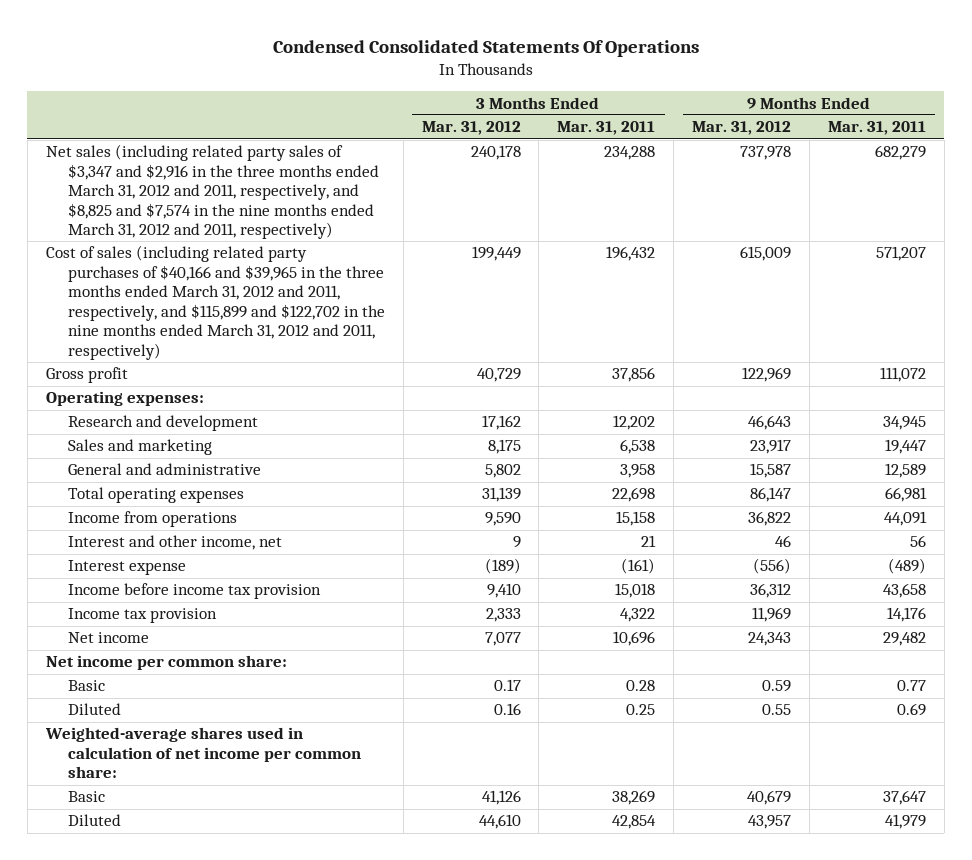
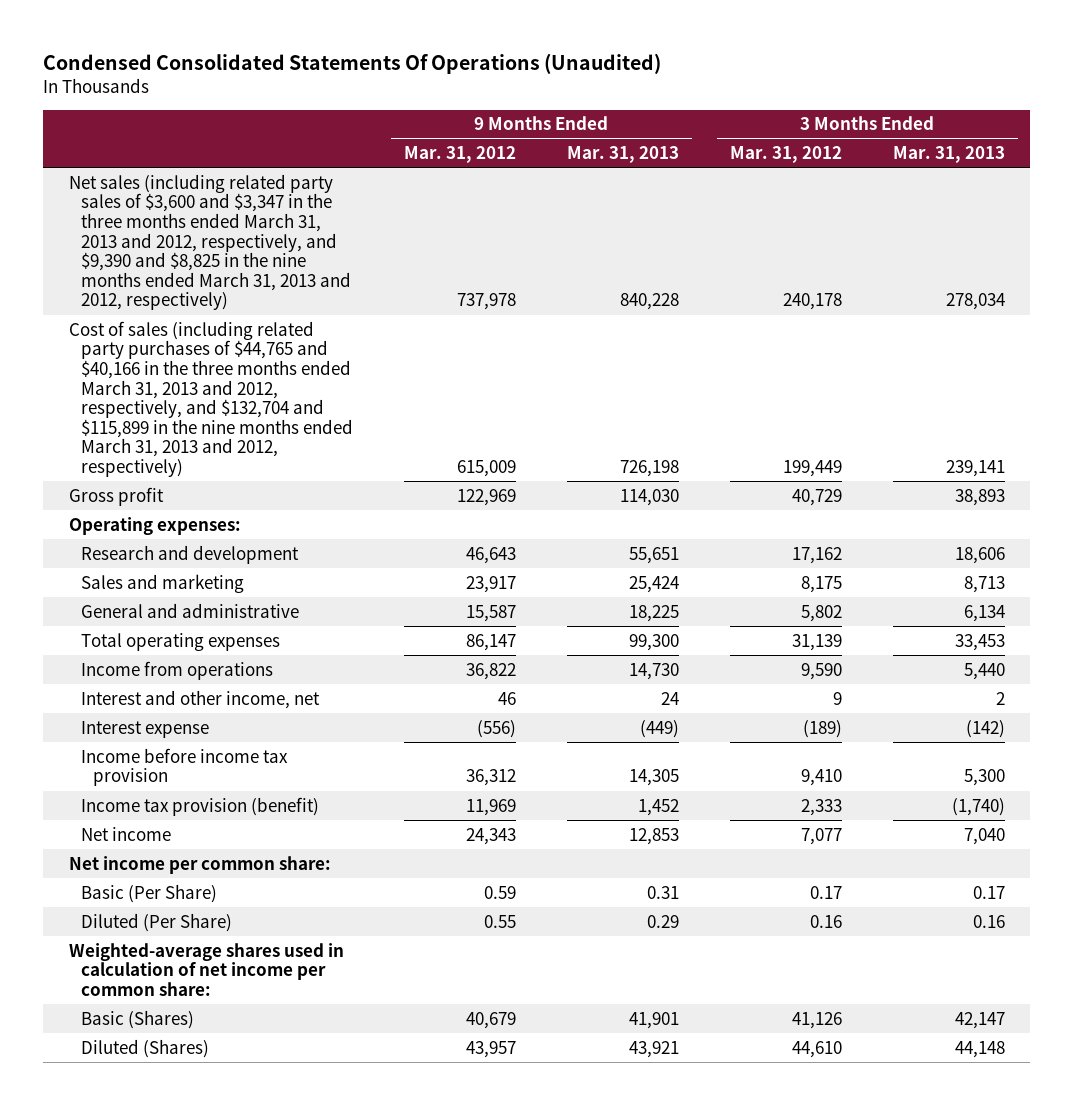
- Condensed Consolidated Statements Of Operations
+ Condensed Consolidated Statements Of Operations (Unaudited)
- | 3 Months Ended Mar. 31, 2012 | 3 Months Ended Mar. 31, 2011 | 9 Months Ended Mar. 31, 2012 | 9 Months Ended Mar. 31, 2011
+ | 9 Months Ended Mar. 31, 2012 | 9 Months Ended Mar. 31, 2013 | 3 Months Ended Mar. 31, 2012 | 3 Months Ended Mar. 31, 2013
- Net sales (including related party sales of $3,347 and $2,916 in the three months ended March 31, 2012 and 2011, respectively, and $8,825 and $7,574 in the nine months ended March 31, 2012 and 2011, respectively) | 240,178 | 234,288 | 737,978 | 682,279
- Cost of sales (including related party purchases of $40,166 and $39,965 in the three months ended March 31, 2012 and 2011, respectively, and $115,899 and $122,702 in the nine months ended March 31, 2012 and 2011, respectively) | 199,449 | 196,432 | 615,009 | 571,207
+ Net sales (including related party sales of $3,600 and $3,347 in the three months ended March 31, 2013 and 2012, respectively, and $9,390 and $8,825 in the nine months ended March 31, 2013 and 2012, respectively) | 737,978 | 840,228 | 240,178 | 278,034
+ Cost of sales (including related party purchases of $44,765 and $40,166 in the three months ended March 31, 2013 and 2012, respectively, and $132,704 and $115,899 in the nine months ended March 31, 2013 and 2012, respectively) | 615,009 | 726,198 | 199,449 | 239,141
- Income tax provision | 2,333 | 4,322 | 11,969 | 14,176
+ Income tax provision (benefit) | 11,969 | 1,452 | 2,333 | (1,740)
- Basic | 0.17 | 0.28 | 0.59 | 0.77
- Diluted | 0.16 | 0.25 | 0.55 | 0.69
+ Basic (Per Share) | 0.59 | 0.31 | 0.17 | 0.17
+ Diluted (Per Share) | 0.55 | 0.29 | 0.16 | 0.16
- Basic | 41,126 | 38,269 | 40,679 | 37,647
- Diluted | 44,610 | 42,854 | 43,957 | 41,979
+ Basic (Shares) | 40,679 | 41,901 | 41,126 | 42,147
+ Diluted (Shares) | 43,957 | 43,921 | 44,610 | 44,148

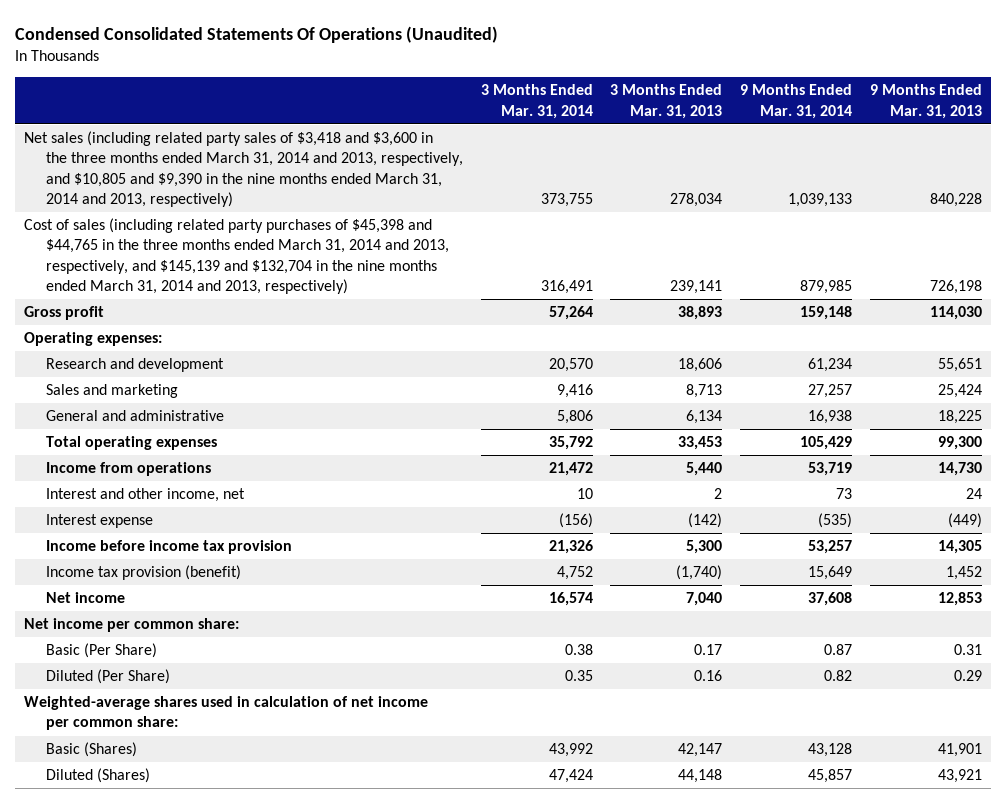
- | 9 Months Ended Mar. 31, 2012 | 9 Months Ended Mar. 31, 2013 | 3 Months Ended Mar. 31, 2012 | 3 Months Ended Mar. 31, 2013
+ | 3 Months Ended Mar. 31, 2014 | 3 Months Ended Mar. 31, 2013 | 9 Months Ended Mar. 31, 2014 | 9 Months Ended Mar. 31, 2013
- Net sales (including related party sales of $3,600 and $3,347 in the three months ended March 31, 2013 and 2012, respectively, and $9,390 and $8,825 in the nine months ended March 31, 2013 and 2012, respectively) | 737,978 | 840,228 | 240,178 | 278,034
- Cost of sales (including related party purchases of $44,765 and $40,166 in the three months ended March 31, 2013 and 2012, respectively, and $132,704 and $115,899 in the nine months ended March 31, 2013 and 2012, respectively) | 615,009 | 726,198 | 199,449 | 239,141
+ Net sales (including related party sales of $3,418 and $3,600 in the three months ended March 31, 2014 and 2013, respectively, and $10,805 and $9,390 in the nine months ended March 31, 2014 and 2013, respectively) | 373,755 | 278,034 | 1,039,133 | 840,228
+ Cost of sales (including related party purchases of $45,398 and $44,765 in the three months ended March 31, 2014 and 2013, respectively, and $145,139 and $132,704 in the nine months ended March 31, 2014 and 2013, respectively) | 316,491 | 239,141 | 879,985 | 726,198

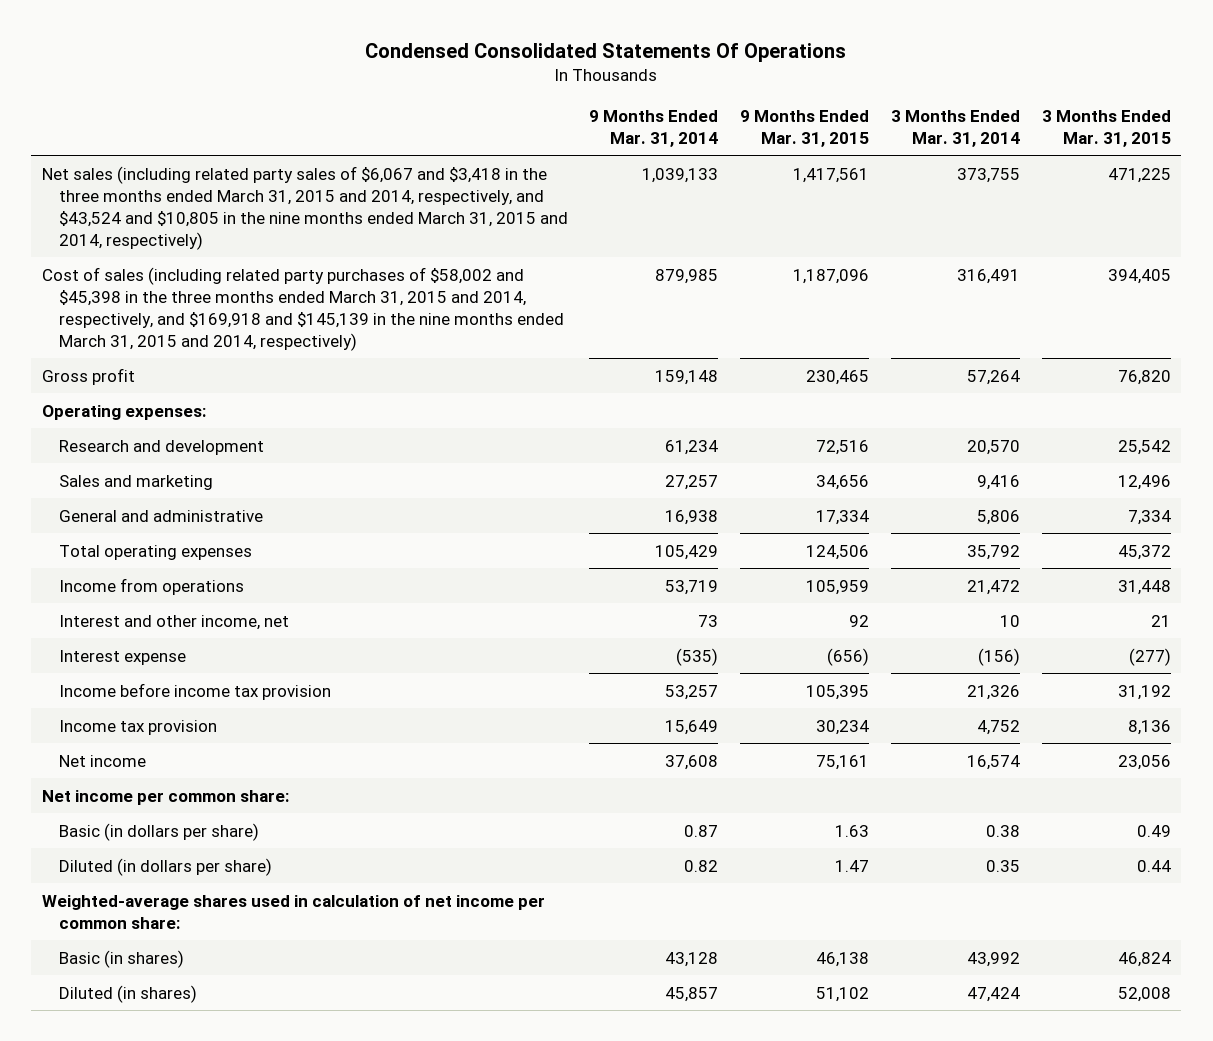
- Condensed Consolidated Statements Of Operations (Unaudited)
+ Condensed Consolidated Statements Of Operations
- | 3 Months Ended Mar. 31, 2014 | 3 Months Ended Mar. 31, 2013 | 9 Months Ended Mar. 31, 2014 | 9 Months Ended Mar. 31, 2013
+ | 9 Months Ended Mar. 31, 2014 | 9 Months Ended Mar. 31, 2015 | 3 Months Ended Mar. 31, 2014 | 3 Months Ended Mar. 31, 2015
- Net sales (including related party sales of $3,418 and $3,600 in the three months ended March 31, 2014 and 2013, respectively, and $10,805 and $9,390 in the nine months ended March 31, 2014 and 2013, respectively) | 373,755 | 278,034 | 1,039,133 | 840,228
- Cost of sales (including related party purchases of $45,398 and $44,765 in the three months ended March 31, 2014 and 2013, respectively, and $145,139 and $132,704 in the nine months ended March 31, 2014 and 2013, respectively) | 316,491 | 239,141 | 879,985 | 726,198
+ Net sales (including related party sales of $6,067 and $3,418 in the three months ended March 31, 2015 and 2014, respectively, and $43,524 and $10,805 in the nine months ended March 31, 2015 and 2014, respectively) | 1,039,133 | 1,417,561 | 373,755 | 471,225
+ Cost of sales (including related party purchases of $58,002 and $45,398 in the three months ended March 31, 2015 and 2014, respectively, and $169,918 and $145,139 in the nine months ended March 31, 2015 and 2014, respectively) | 879,985 | 1,187,096 | 316,491 | 394,405
- Income tax provision (benefit) | 4,752 | (1,740) | 15,649 | 1,452
+ Income tax provision | 15,649 | 30,234 | 4,752 | 8,136
- Basic (Per Share) | 0.38 | 0.17 | 0.87 | 0.31
- Diluted (Per Share) | 0.35 | 0.16 | 0.82 | 0.29
+ Basic (in dollars per share) | 0.87 | 1.63 | 0.38 | 0.49
+ Diluted (in dollars per share) | 0.82 | 1.47 | 0.35 | 0.44
- Basic (Shares) | 43,992 | 42,147 | 43,128 | 41,901
- Diluted (Shares) | 47,424 | 44,148 | 45,857 | 43,921
+ Basic (in shares) | 43,128 | 46,138 | 43,992 | 46,824
+ Diluted (in shares) | 45,857 | 51,102 | 47,424 | 52,008

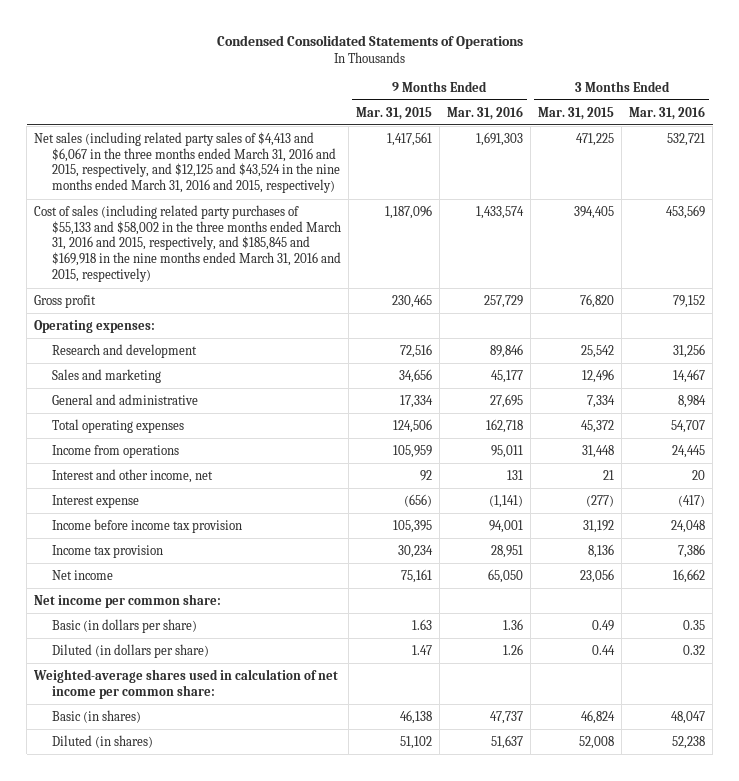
- Condensed Consolidated Statements Of Operations
+ Condensed Consolidated Statements of Operations
- | 9 Months Ended Mar. 31, 2014 | 9 Months Ended Mar. 31, 2015 | 3 Months Ended Mar. 31, 2014 | 3 Months Ended Mar. 31, 2015
+ | 9 Months Ended Mar. 31, 2015 | 9 Months Ended Mar. 31, 2016 | 3 Months Ended Mar. 31, 2015 | 3 Months Ended Mar. 31, 2016
- Net sales (including related party sales of $6,067 and $3,418 in the three months ended March 31, 2015 and 2014, respectively, and $43,524 and $10,805 in the nine months ended March 31, 2015 and 2014, respectively) | 1,039,133 | 1,417,561 | 373,755 | 471,225
- Cost of sales (including related party purchases of $58,002 and $45,398 in the three months ended March 31, 2015 and 2014, respectively, and $169,918 and $145,139 in the nine months ended March 31, 2015 and 2014, respectively) | 879,985 | 1,187,096 | 316,491 | 394,405
+ Net sales (including related party sales of $4,413 and $6,067 in the three months ended March 31, 2016 and 2015, respectively, and $12,125 and $43,524 in the nine months ended March 31, 2016 and 2015, respectively) | 1,417,561 | 1,691,303 | 471,225 | 532,721
+ Cost of sales (including related party purchases of $55,133 and $58,002 in the three months ended March 31, 2016 and 2015, respectively, and $185,845 and $169,918 in the nine months ended March 31, 2016 and 2015, respectively) | 1,187,096 | 1,433,574 | 394,405 | 453,569

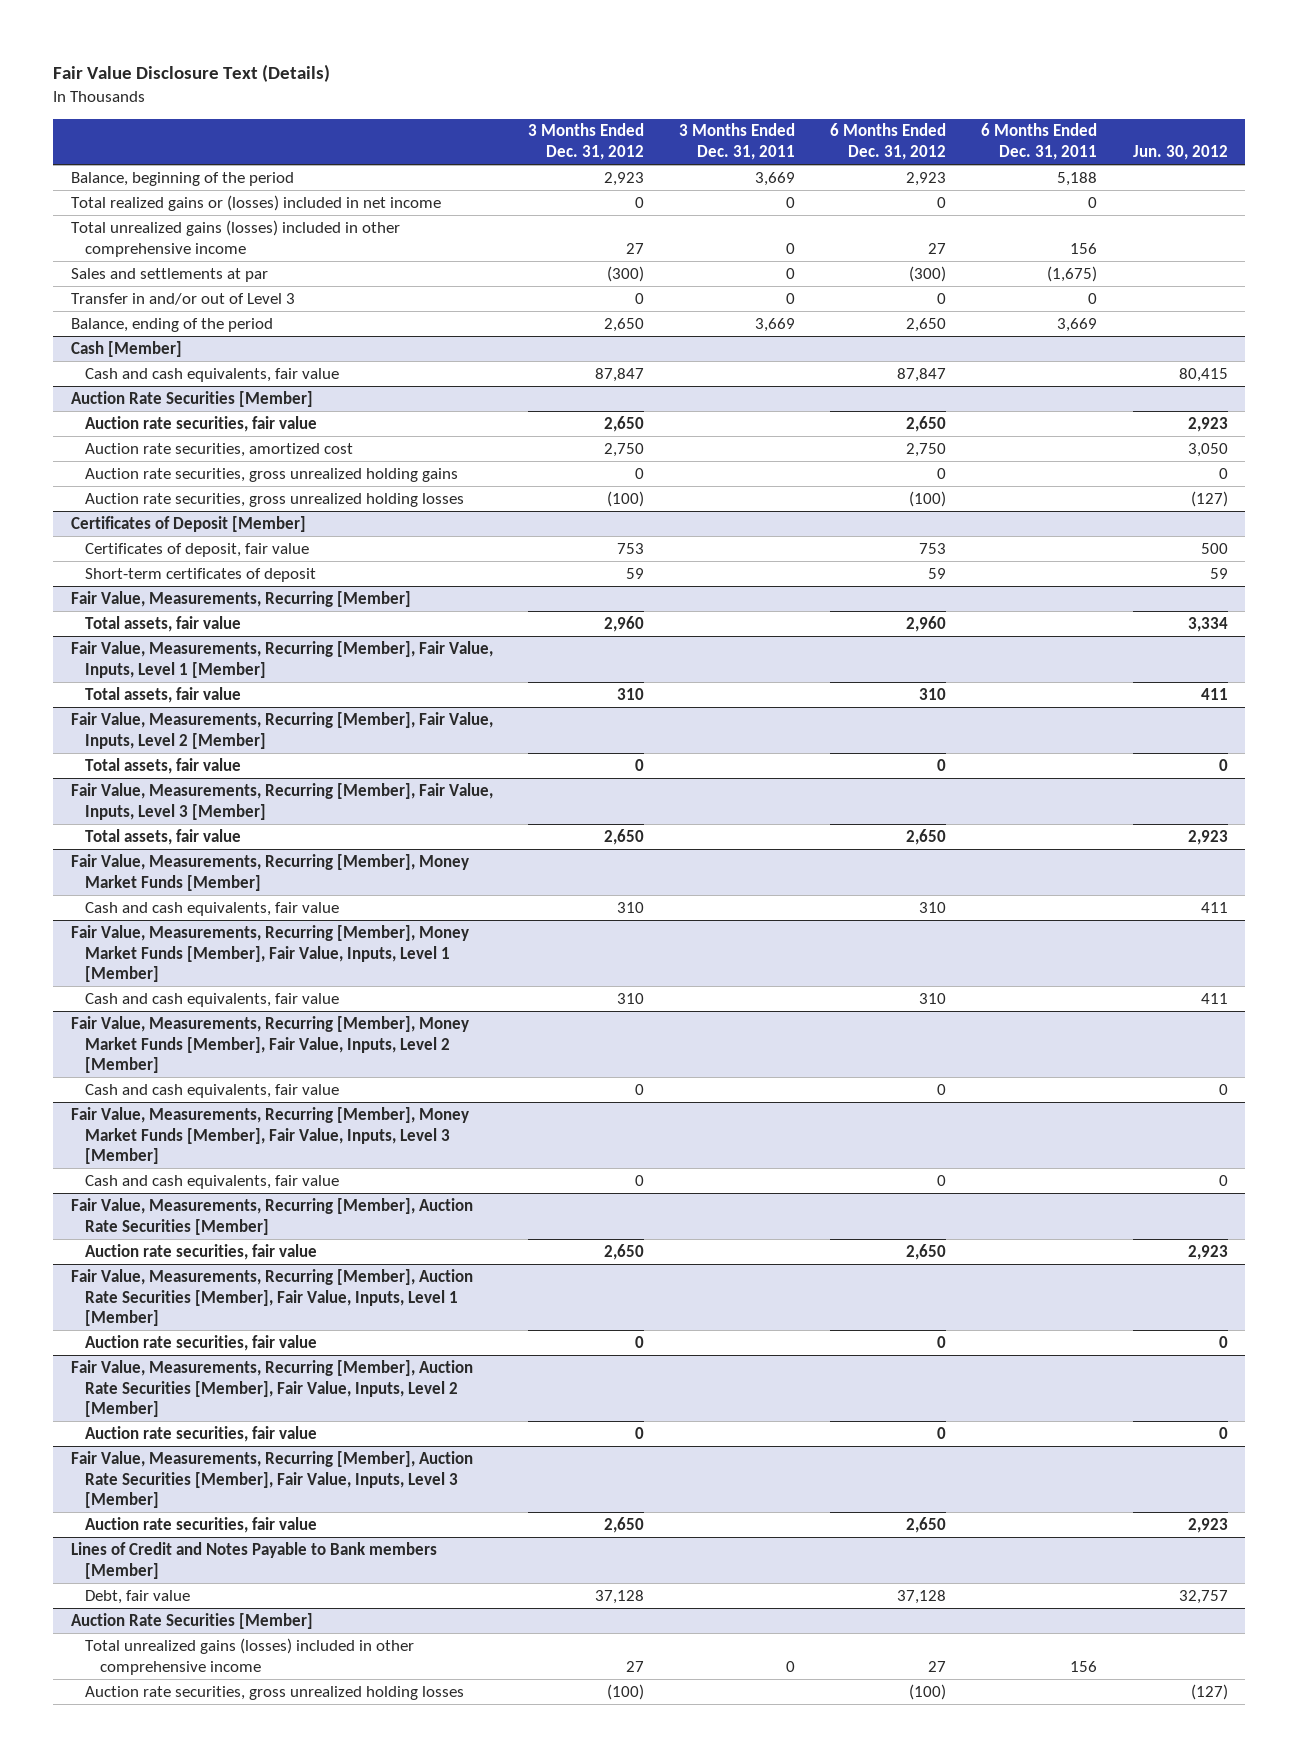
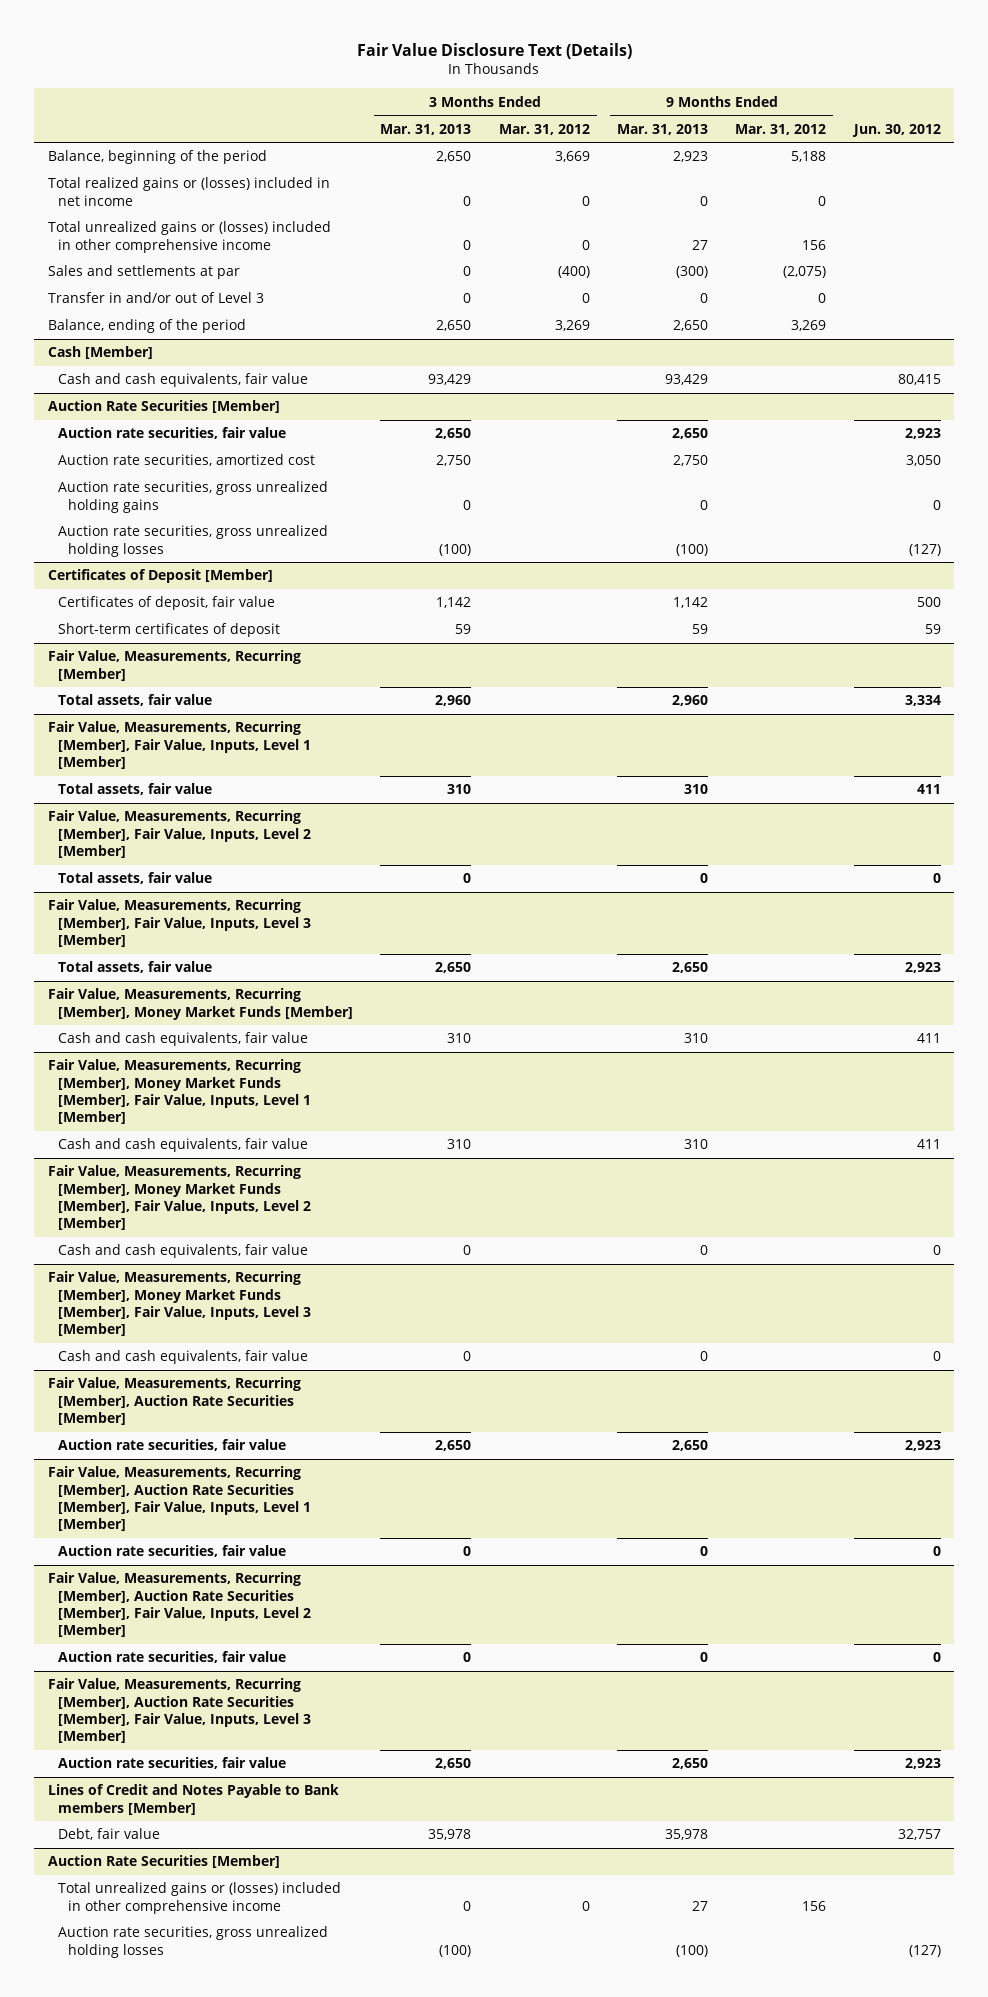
- | 3 Months Ended Dec. 31, 2012 | 3 Months Ended Dec. 31, 2011 | 6 Months Ended Dec. 31, 2012 | 6 Months Ended Dec. 31, 2011 | Jun. 30, 2012
+ | 3 Months Ended Mar. 31, 2013 | 3 Months Ended Mar. 31, 2012 | 9 Months Ended Mar. 31, 2013 | 9 Months Ended Mar. 31, 2012 | Jun. 30, 2012
- Total unrealized gains (losses) included in other comprehensive income | 27 | 0 | 27 | 156 |
+ Total unrealized gains or (losses) included in other comprehensive income | 0 | 0 | 27 | 156 |
@ Auction Rate Securities [Member]
- Total unrealized gains (losses) included in other comprehensive income | 27 | 0 | 27 | 156 |
+ Total unrealized gains or (losses) included in other comprehensive income | 0 | 0 | 27 | 156 |

